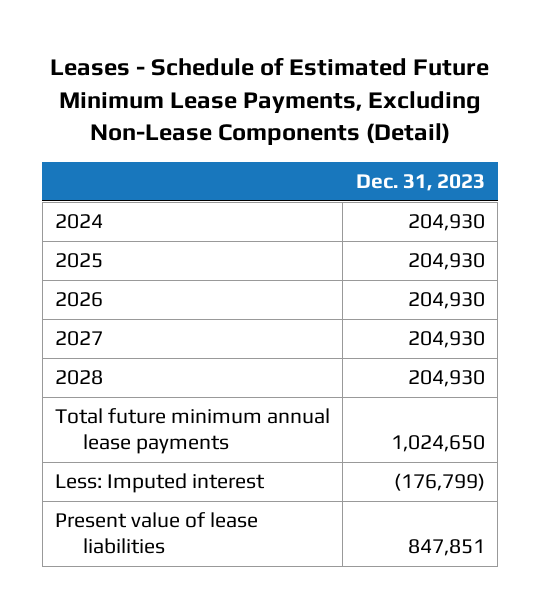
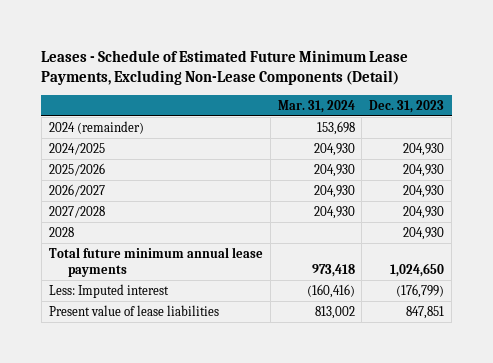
- | Dec. 31, 2023
+ | Mar. 31, 2024 | Dec. 31, 2023
- 2024 | 204,930
- 2025 | 204,930
- 2026 | 204,930
- 2027 | 204,930
+ 2024 (remainder) | 153,698 |
+ 2024/2025 | 204,930 | 204,930
+ 2025/2026 | 204,930 | 204,930
+ 2026/2027 | 204,930 | 204,930
+ 2027/2028 | 204,930 | 204,930

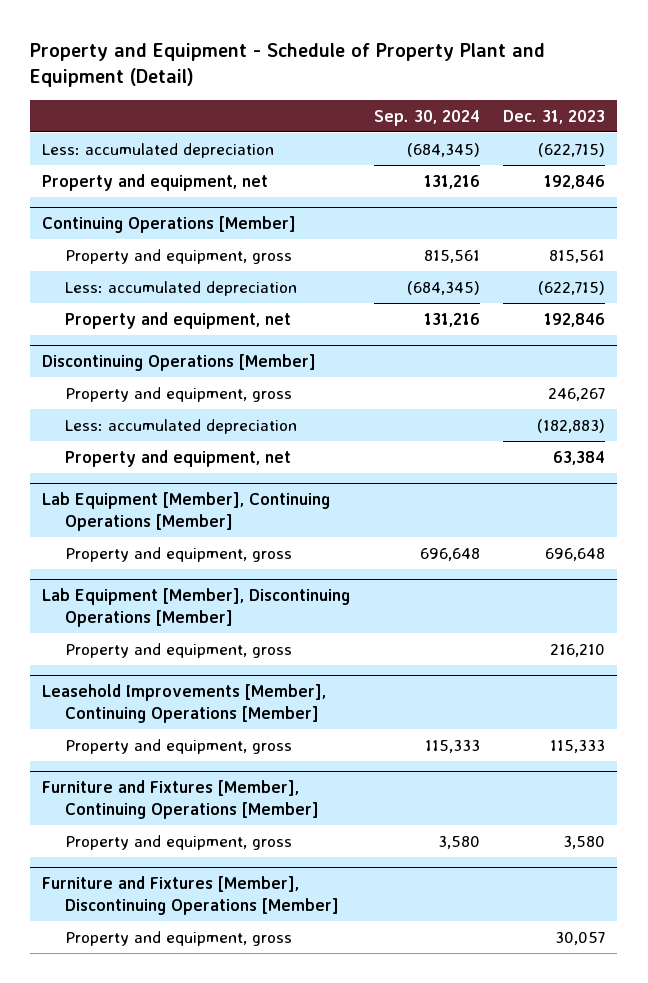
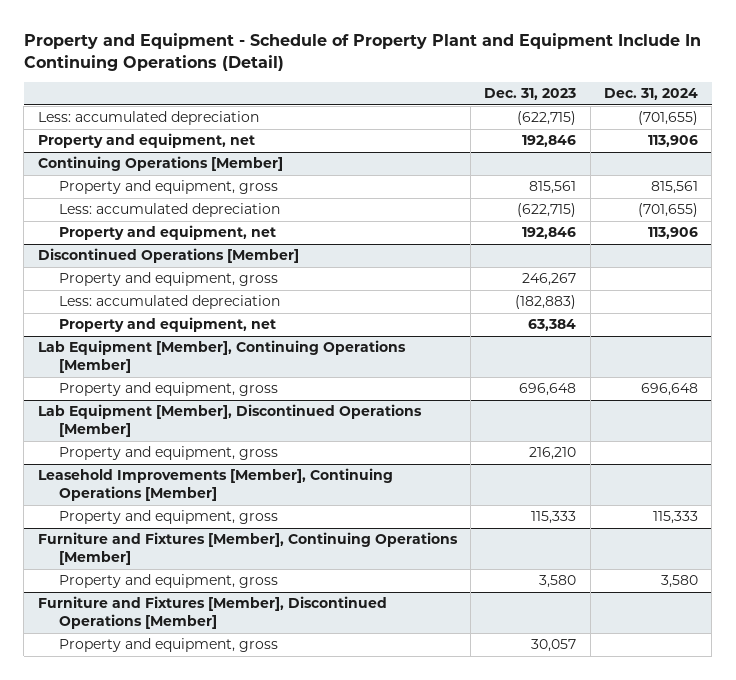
- Property and Equipment - Schedule of Property Plant and Equipment (Detail)
+ Property and Equipment - Schedule of Property Plant and Equipment Include In Continuing Operations (Detail)
- | Sep. 30, 2024 | Dec. 31, 2023
+ | Dec. 31, 2023 | Dec. 31, 2024
- Discontinuing Operations [Member]
+ Discontinued Operations [Member]
- Lab Equipment [Member], Discontinuing Operations [Member]
+ Lab Equipment [Member], Discontinued Operations [Member]
- Furniture and Fixtures [Member], Discontinuing Operations [Member]
+ Furniture and Fixtures [Member], Discontinued Operations [Member]

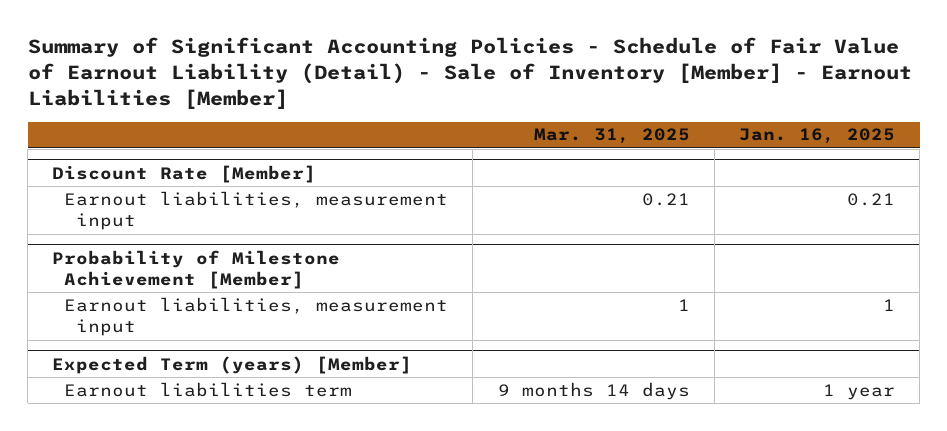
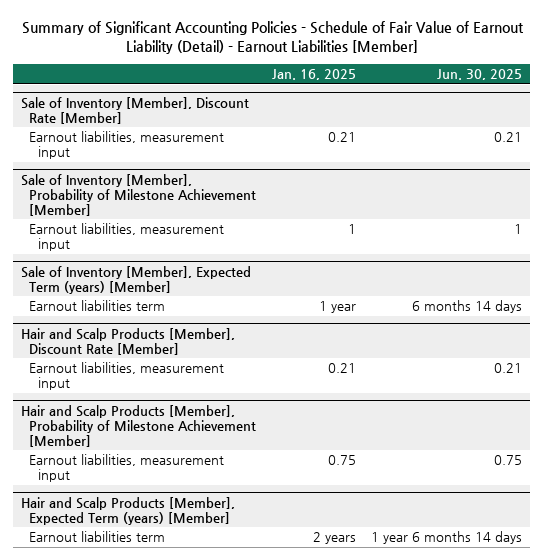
- Summary of Significant Accounting Policies - Schedule of Fair Value of Earnout Liability (Detail) - Sale of Inventory [Member] - Earnout Liabilities [Member]
+ Summary of Significant Accounting Policies - Schedule of Fair Value of Earnout Liability (Detail) - Earnout Liabilities [Member]
- | Mar. 31, 2025 | Jan. 16, 2025
+ | Jan. 16, 2025 | Jun. 30, 2025
- Discount Rate [Member]
+ Sale of Inventory [Member], Discount Rate [Member]
- Probability of Milestone Achievement [Member]
+ Sale of Inventory [Member], Probability of Milestone Achievement [Member]
- Expected Term (years) [Member]
+ Sale of Inventory [Member], Expected Term (years) [Member]
+ Hair and Scalp Products [Member], Discount Rate [Member]
+ Earnout liabilities, measurement input | 0.21 | 0.21
+ Hair and Scalp Products [Member], Probability of Milestone Achievement [Member]
+ Earnout liabilities, measurement input | 0.75 | 0.75
+ Hair and Scalp Products [Member], Expected Term (years) [Member]
+ Earnout liabilities term | 2 years | 1 year 6 months 14 days

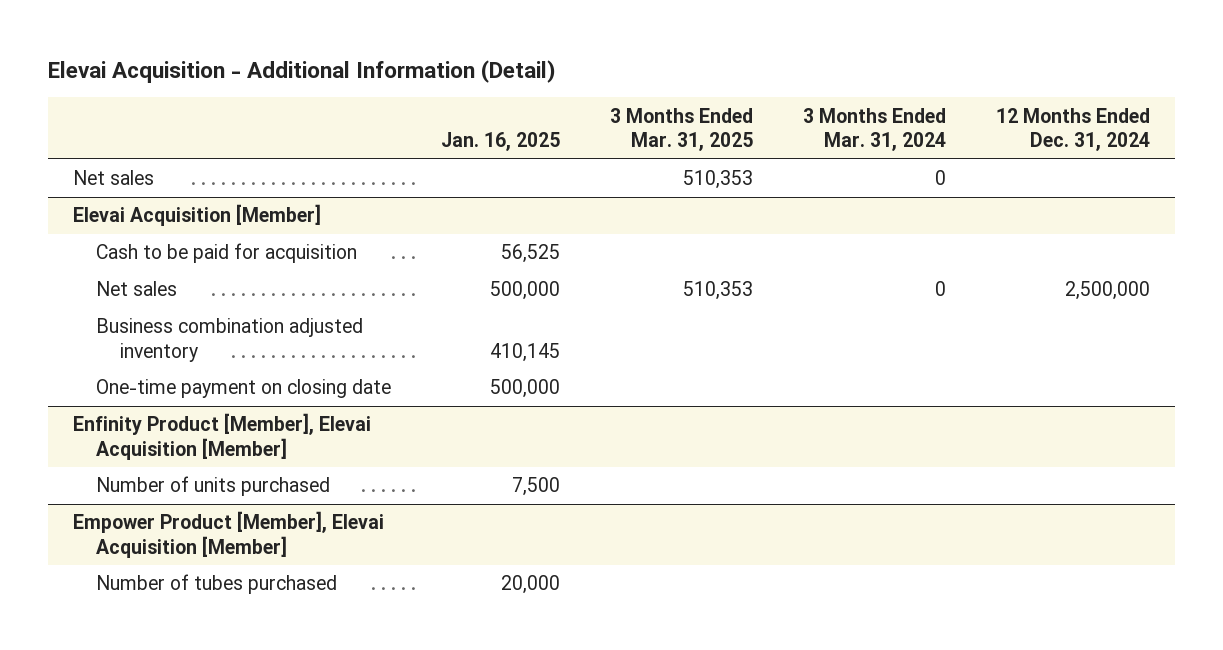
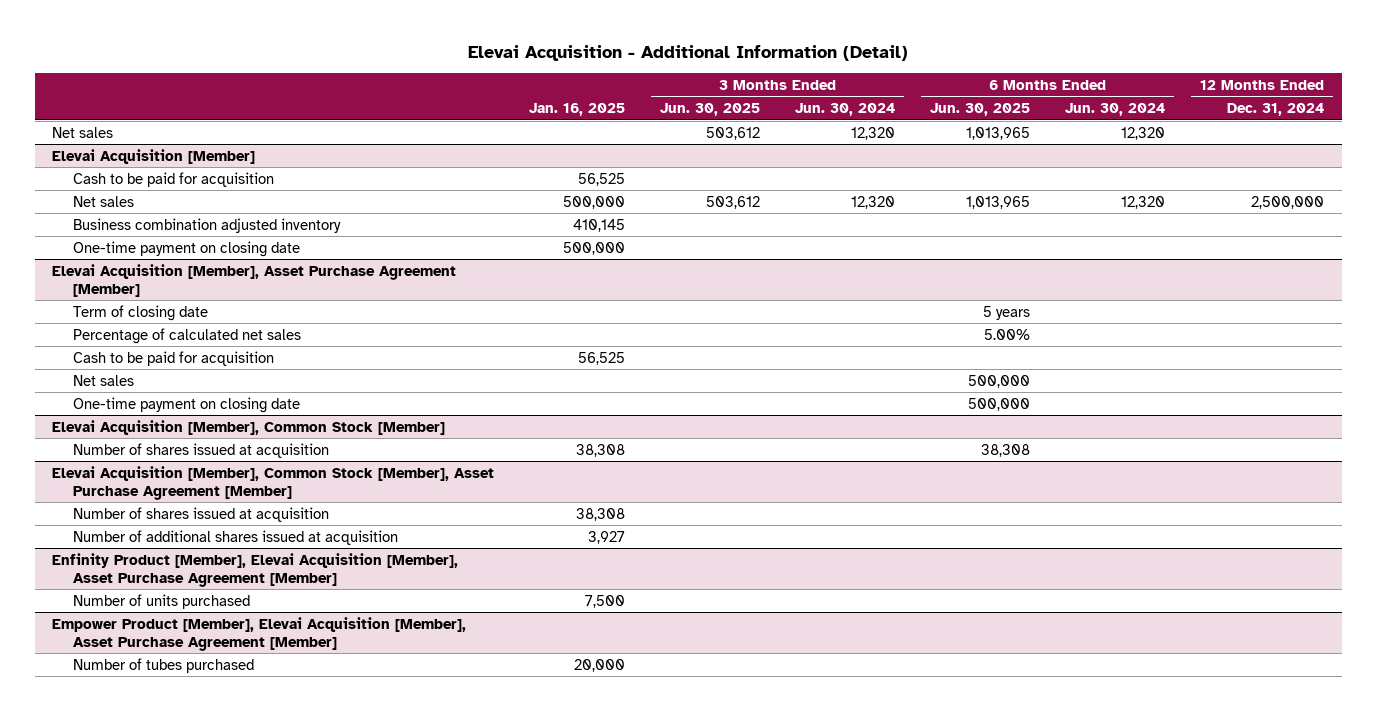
- | Jan. 16, 2025 | 3 Months Ended Mar. 31, 2025 | 3 Months Ended Mar. 31, 2024 | 12 Months Ended Dec. 31, 2024
+ | Jan. 16, 2025 | 3 Months Ended Jun. 30, 2025 | 3 Months Ended Jun. 30, 2024 | 6 Months Ended Jun. 30, 2025 | 6 Months Ended Jun. 30, 2024 | 12 Months Ended Dec. 31, 2024
- Enfinity Product [Member], Elevai Acquisition [Member]
+ Elevai Acquisition [Member], Asset Purchase Agreement [Member]
+ Term of closing date | | | | 5 years | |
+ Percentage of calculated net sales | | | | 5.00% | |
+ Cash to be paid for acquisition | 56,525 | | | | |
+ Net sales | | | | 500,000 | |
+ One-time payment on closing date | | | | 500,000 | |
+ Elevai Acquisition [Member], Common Stock [Member]
+ Number of shares issued at acquisition | 38,308 | | | 38,308 | |
+ Elevai Acquisition [Member], Common Stock [Member], Asset Purchase Agreement [Member]
+ Number of shares issued at acquisition | 38,308 | | | | |
+ Number of additional shares issued at acquisition | 3,927 | | | | |
+ Enfinity Product [Member], Elevai Acquisition [Member], Asset Purchase Agreement [Member]
- Empower Product [Member], Elevai Acquisition [Member]
+ Empower Product [Member], Elevai Acquisition [Member], Asset Purchase Agreement [Member]

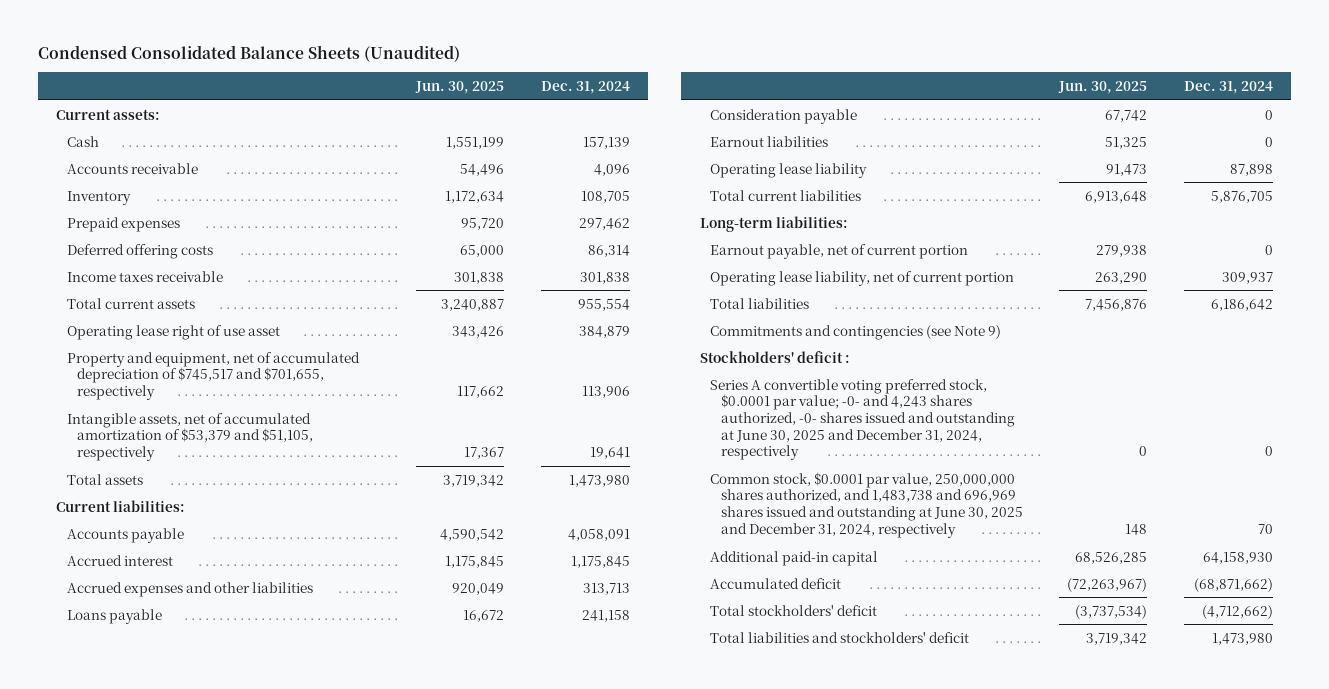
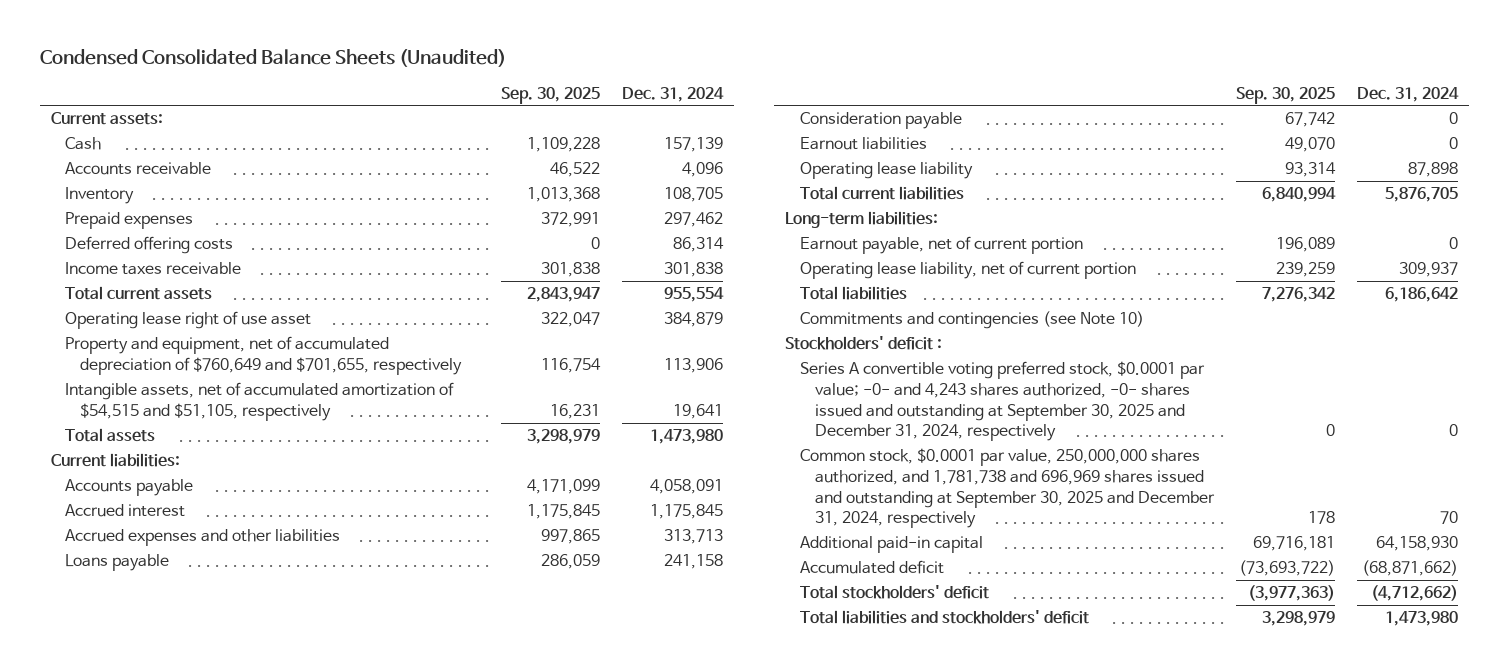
- | Jun. 30, 2025 | Dec. 31, 2024
+ | Sep. 30, 2025 | Dec. 31, 2024
- Property and equipment, net of accumulated depreciation of $745,517 and $701,655, respectively | 117,662 | 113,906
- Intangible assets, net of accumulated amortization of $53,379 and $51,105, respectively | 17,367 | 19,641
+ Property and equipment, net of accumulated depreciation of $760,649 and $701,655, respectively | 116,754 | 113,906
+ Intangible assets, net of accumulated amortization of $54,515 and $51,105, respectively | 16,231 | 19,641
- Commitments and contingencies (see Note 9)
+ Commitments and contingencies (see Note 10)
- Series A convertible voting preferred stock, $0.0001 par value; -0- and 4,243 shares authorized, -0- shares issued and outstanding at June 30, 2025 and December 31, 2024, respectively | 0 | 0
- Common stock, $0.0001 par value, 250,000,000 shares authorized, and 1,483,738 and 696,969 shares issued and outstanding at June 30, 2025 and December 31, 2024, respectively | 148 | 70
+ Series A convertible voting preferred stock, $0.0001 par value; -0- and 4,243 shares authorized, -0- shares issued and outstanding at September 30, 2025 and December 31, 2024, respectively | 0 | 0
+ Common stock, $0.0001 par value, 250,000,000 shares authorized, and 1,781,738 and 696,969 shares issued and outstanding at September 30, 2025 and December 31, 2024, respectively | 178 | 70

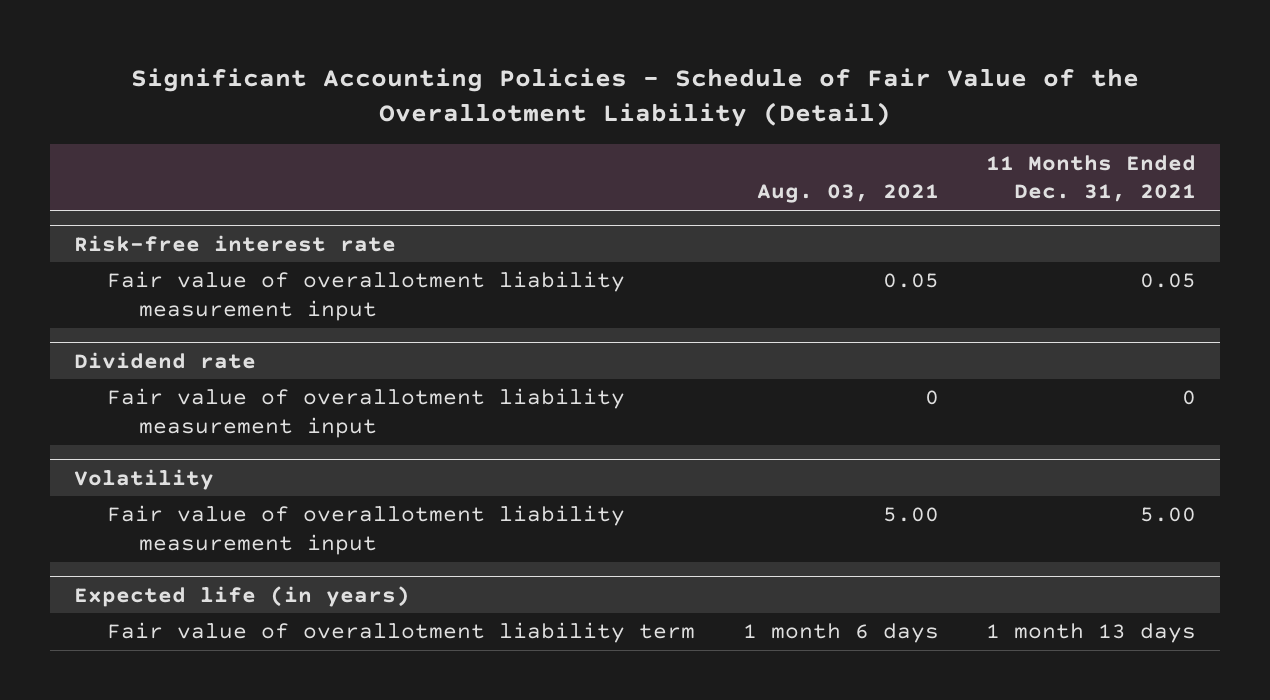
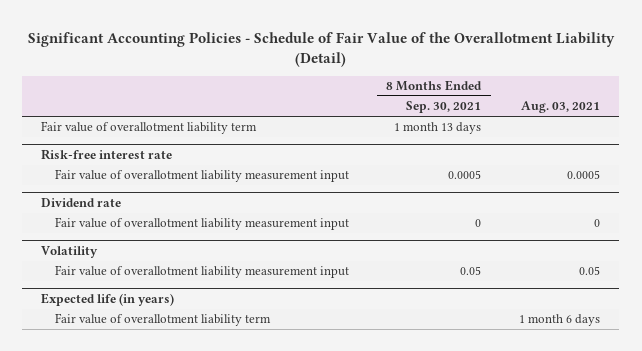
- | Aug. 03, 2021 | 11 Months Ended Dec. 31, 2021
+ | 8 Months Ended Sep. 30, 2021 | Aug. 03, 2021
+ Fair value of overallotment liability term | 1 month 13 days |
@ Risk-free interest rate
- Fair value of overallotment liability measurement input | 0.05 | 0.05
+ Fair value of overallotment liability measurement input | 0.0005 | 0.0005
@ Volatility
- Fair value of overallotment liability measurement input | 5.00 | 5.00
+ Fair value of overallotment liability measurement input | 0.05 | 0.05

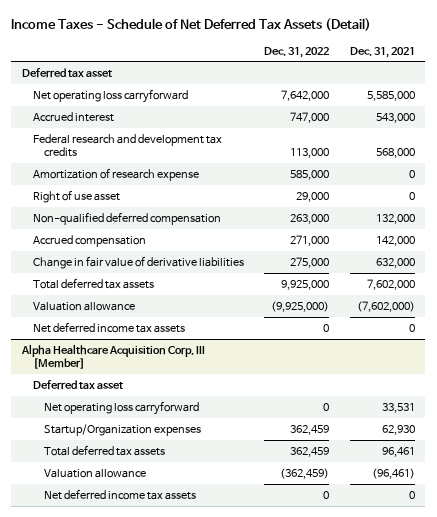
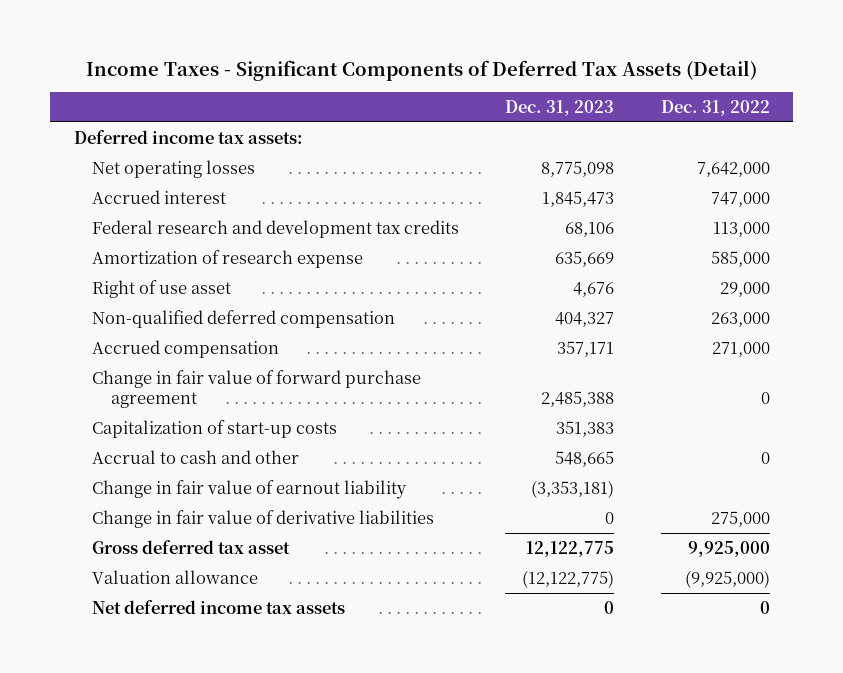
- Income Taxes - Schedule of Net Deferred Tax Assets (Detail)
+ Income Taxes - Significant Components of Deferred Tax Assets (Detail)
- | Dec. 31, 2022 | Dec. 31, 2021
+ | Dec. 31, 2023 | Dec. 31, 2022
- Deferred tax asset
- Net operating loss carryforward | 7,642,000 | 5,585,000
+ Deferred income tax assets:
+ Net operating losses | 8,775,098 | 7,642,000
+ Change in fair value of forward purchase agreement | 2,485,388 | 0
+ Capitalization of start-up costs | 351,383 |
+ Accrual to cash and other | 548,665 | 0
+ Change in fair value of earnout liability | (3,353,181) |
- Total deferred tax assets | 9,925,000 | 7,602,000
+ Gross deferred tax asset | 12,122,775 | 9,925,000
- Alpha Healthcare Acquisition Corp. III [Member]
- Deferred tax asset
- Net operating loss carryforward | 0 | 33,531
- Startup/Organization expenses | 362,459 | 62,930
- Total deferred tax assets | 362,459 | 96,461
- Valuation allowance | (362,459) | (96,461)
- Net deferred income tax assets | 0 | 0

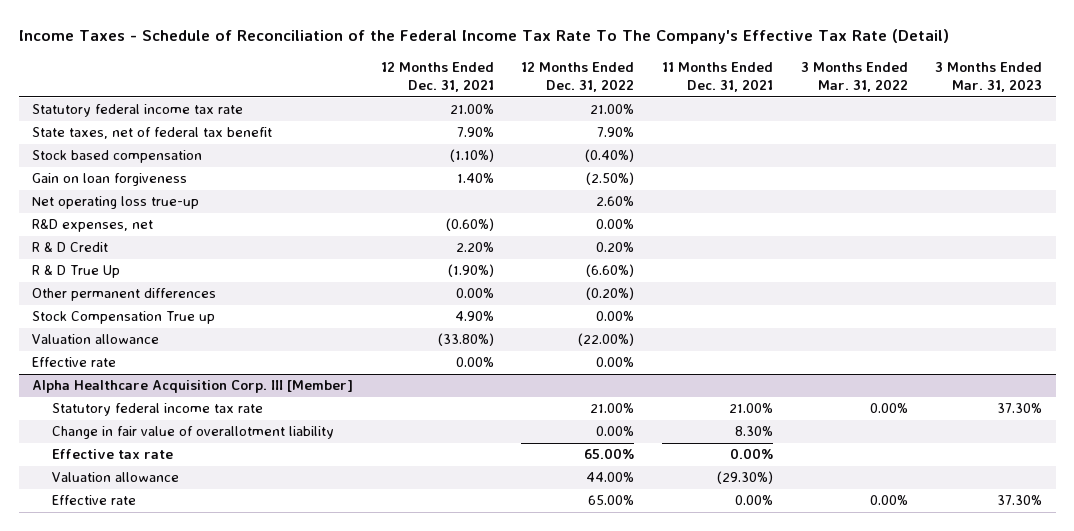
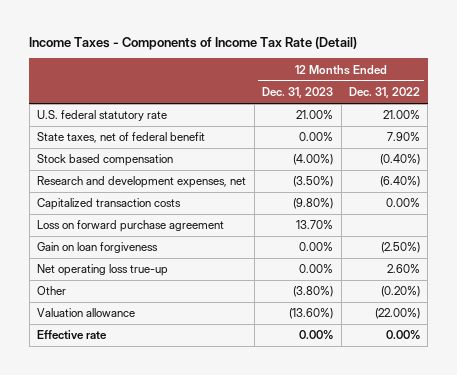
- Income Taxes - Schedule of Reconciliation of the Federal Income Tax Rate To The Company's Effective Tax Rate (Detail)
+ Income Taxes - Components of Income Tax Rate (Detail)
- | 12 Months Ended Dec. 31, 2021 | 12 Months Ended Dec. 31, 2022 | 11 Months Ended Dec. 31, 2021 | 3 Months Ended Mar. 31, 2022 | 3 Months Ended Mar. 31, 2023
+ | 12 Months Ended Dec. 31, 2023 | 12 Months Ended Dec. 31, 2022
- Statutory federal income tax rate | 21.00% | 21.00% | | |
- State taxes, net of federal tax benefit | 7.90% | 7.90% | | |
+ U.S. federal statutory rate | 21.00% | 21.00%
+ State taxes, net of federal benefit | 0.00% | 7.90%
+ Research and development expenses, net | (3.50%) | (6.40%)
+ Capitalized transaction costs | (9.80%) | 0.00%
+ Loss on forward purchase agreement | 13.70% |
- R&D expenses, net | (0.60%) | 0.00% | | |
- R & D Credit | 2.20% | 0.20% | | |
- R & D True Up | (1.90%) | (6.60%) | | |
- Other permanent differences | 0.00% | (0.20%) | | |
- Stock Compensation True up | 4.90% | 0.00% | | |
+ Other | (3.80%) | (0.20%)
- Alpha Healthcare Acquisition Corp. III [Member]
- Statutory federal income tax rate | | 21.00% | 21.00% | 0.00% | 37.30%
- Change in fair value of overallotment liability | | 0.00% | 8.30% | |
- Effective tax rate | | 65.00% | 0.00% | |
- Valuation allowance | | 44.00% | (29.30%) | |
- Effective rate | | 65.00% | 0.00% | 0.00% | 37.30%

